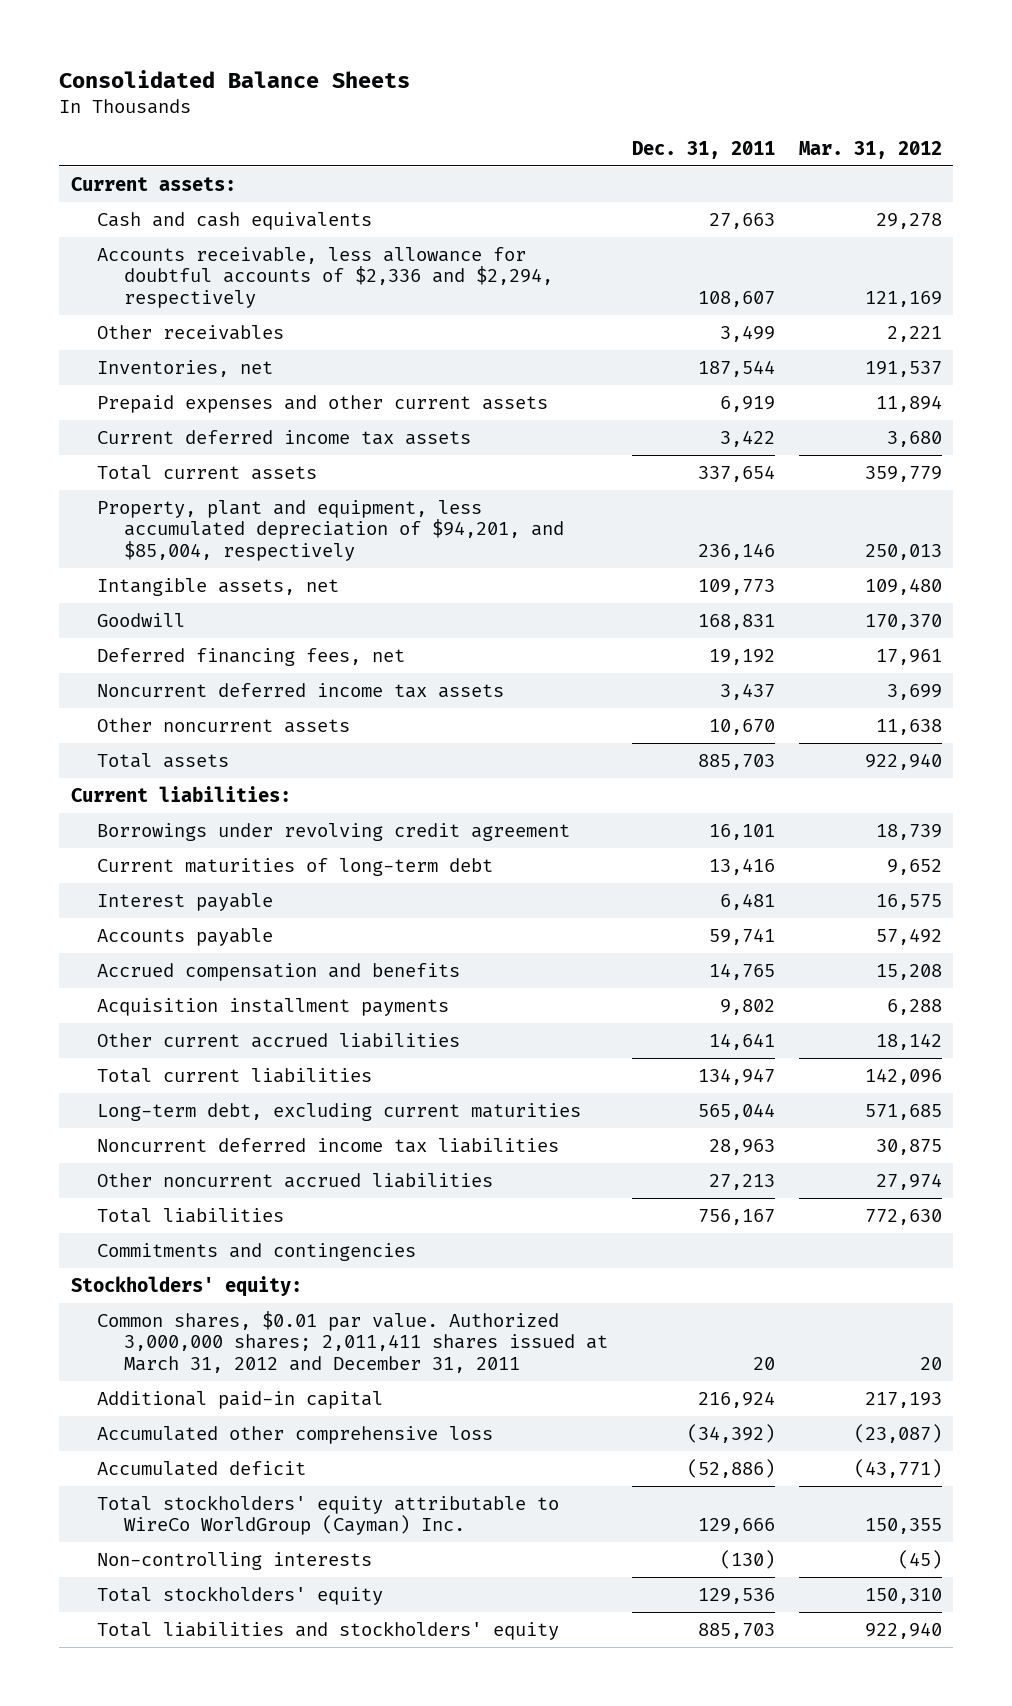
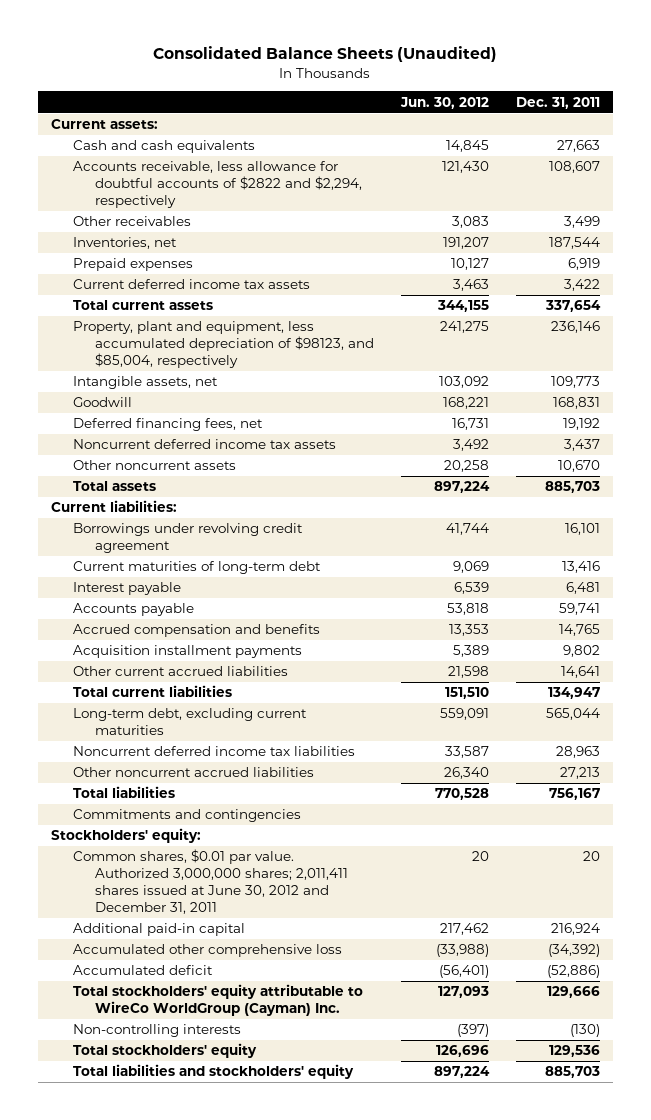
- Consolidated Balance Sheets
+ Consolidated Balance Sheets (Unaudited)
- | Dec. 31, 2011 | Mar. 31, 2012
+ | Jun. 30, 2012 | Dec. 31, 2011
- Accounts receivable, less allowance for doubtful accounts of $2,336 and $2,294, respectively | 108,607 | 121,169
+ Accounts receivable, less allowance for doubtful accounts of $2822 and $2,294, respectively | 121,430 | 108,607
- Prepaid expenses and other current assets | 6,919 | 11,894
+ Prepaid expenses | 10,127 | 6,919
- Property, plant and equipment, less accumulated depreciation of $94,201, and $85,004, respectively | 236,146 | 250,013
+ Property, plant and equipment, less accumulated depreciation of $98123, and $85,004, respectively | 241,275 | 236,146
- Common shares, $0.01 par value. Authorized 3,000,000 shares; 2,011,411 shares issued at March 31, 2012 and December 31, 2011 | 20 | 20
+ Common shares, $0.01 par value. Authorized 3,000,000 shares; 2,011,411 shares issued at June 30, 2012 and December 31, 2011 | 20 | 20

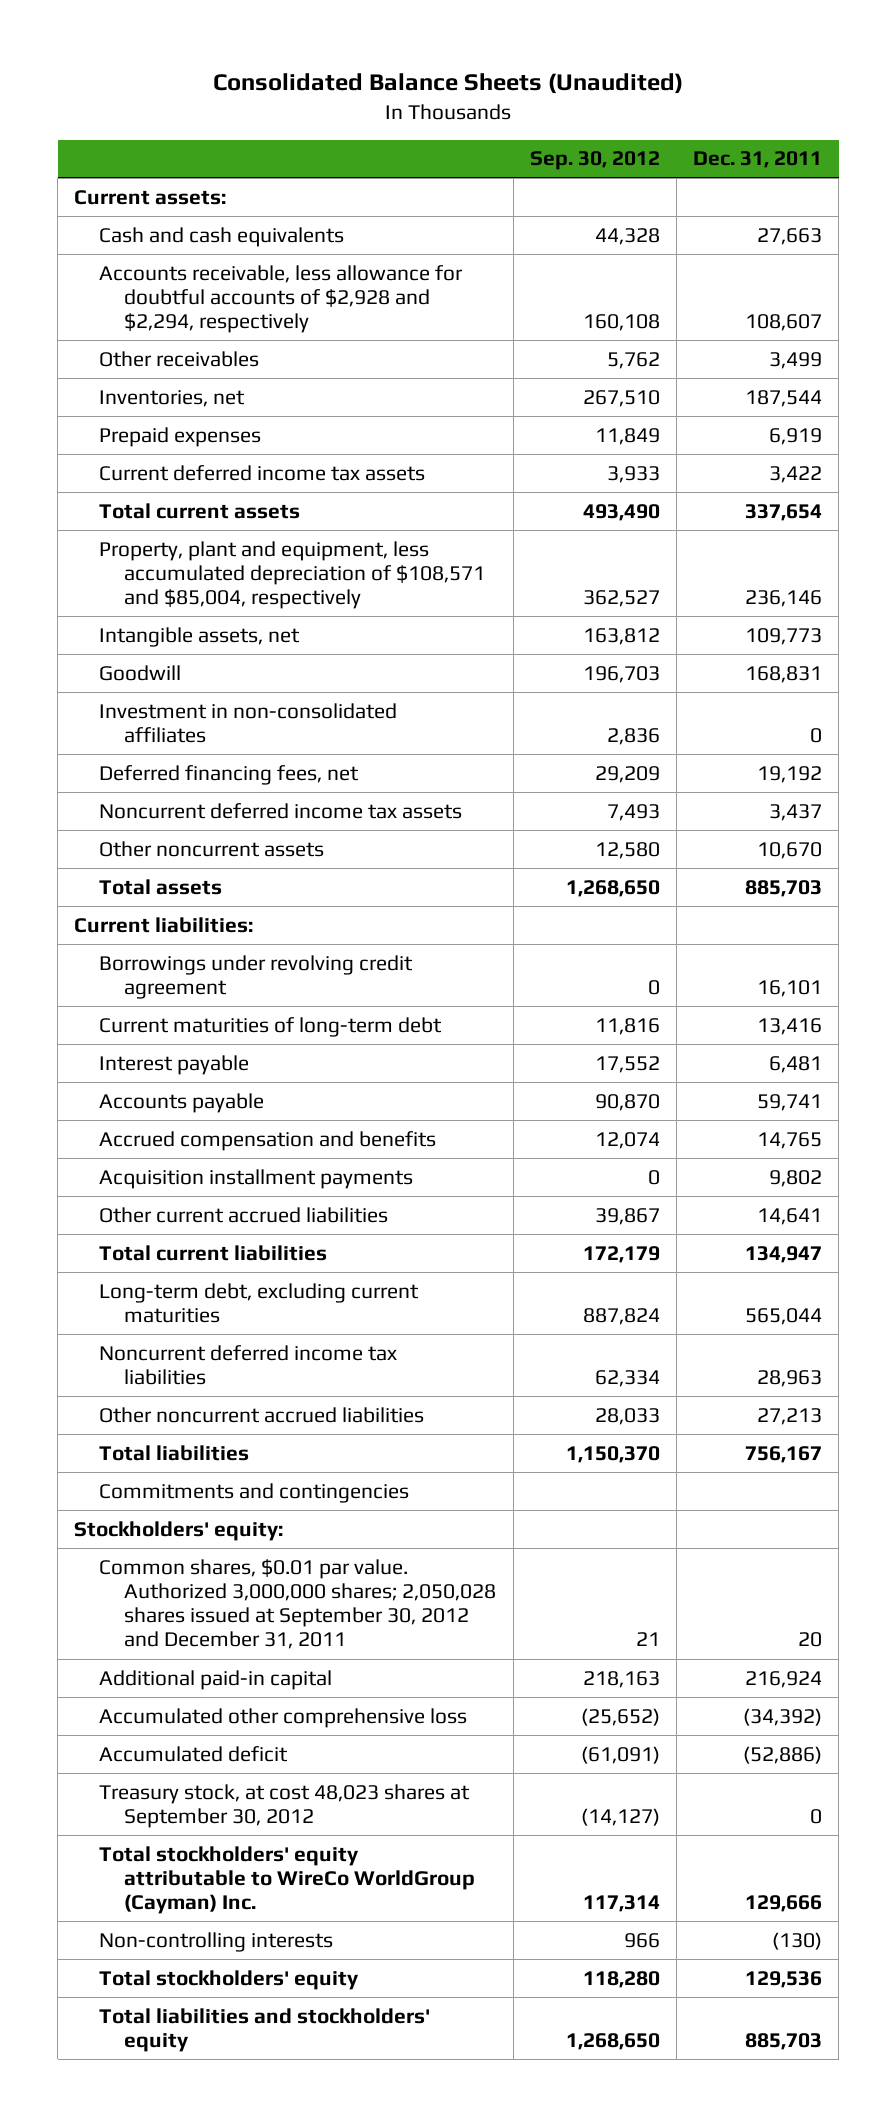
- | Jun. 30, 2012 | Dec. 31, 2011
+ | Sep. 30, 2012 | Dec. 31, 2011
- Accounts receivable, less allowance for doubtful accounts of $2822 and $2,294, respectively | 121,430 | 108,607
+ Accounts receivable, less allowance for doubtful accounts of $2,928 and $2,294, respectively | 160,108 | 108,607
- Property, plant and equipment, less accumulated depreciation of $98123, and $85,004, respectively | 241,275 | 236,146
+ Property, plant and equipment, less accumulated depreciation of $108,571 and $85,004, respectively | 362,527 | 236,146
+ Investment in non-consolidated affiliates | 2,836 | 0
- Common shares, $0.01 par value. Authorized 3,000,000 shares; 2,011,411 shares issued at June 30, 2012 and December 31, 2011 | 20 | 20
+ Common shares, $0.01 par value. Authorized 3,000,000 shares; 2,050,028 shares issued at September 30, 2012 and December 31, 2011 | 21 | 20
+ Treasury stock, at cost 48,023 shares at September 30, 2012 | (14,127) | 0

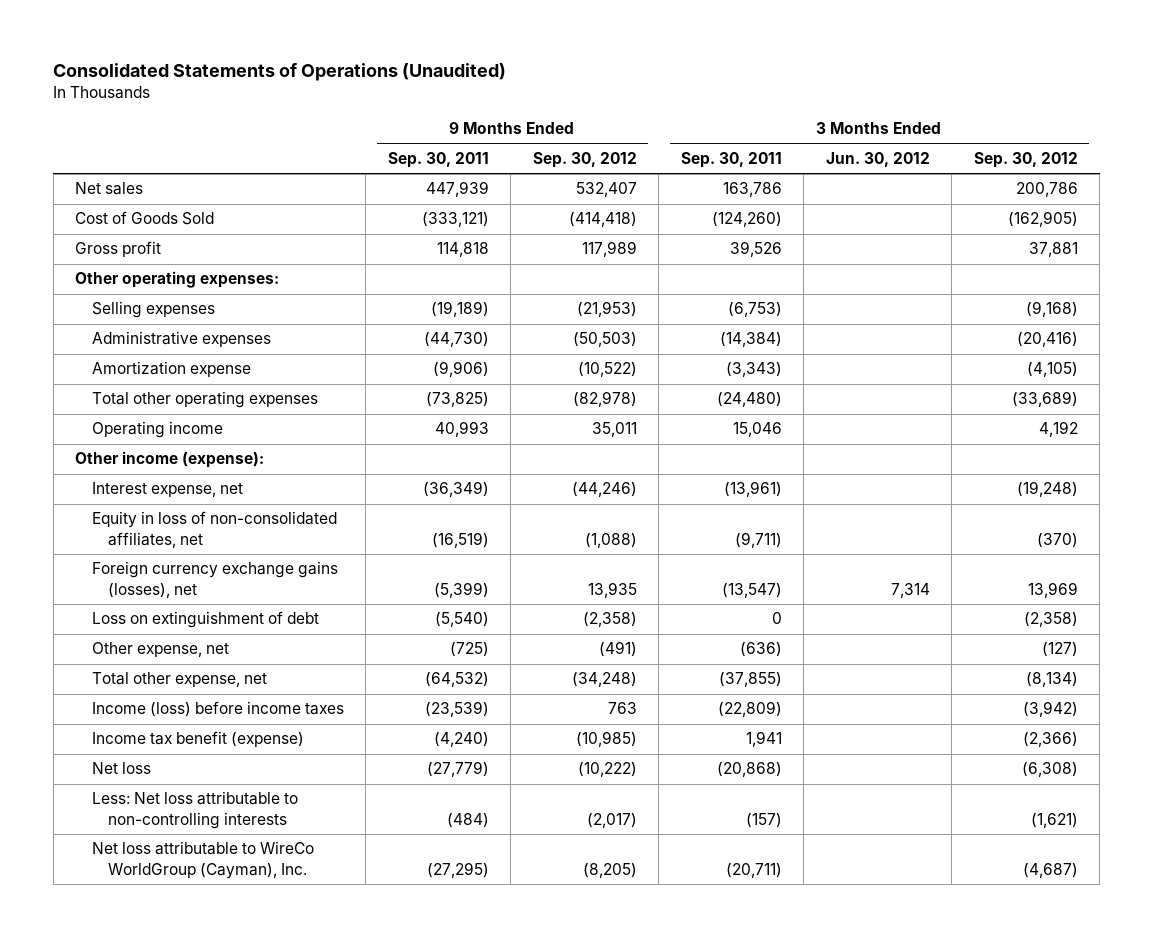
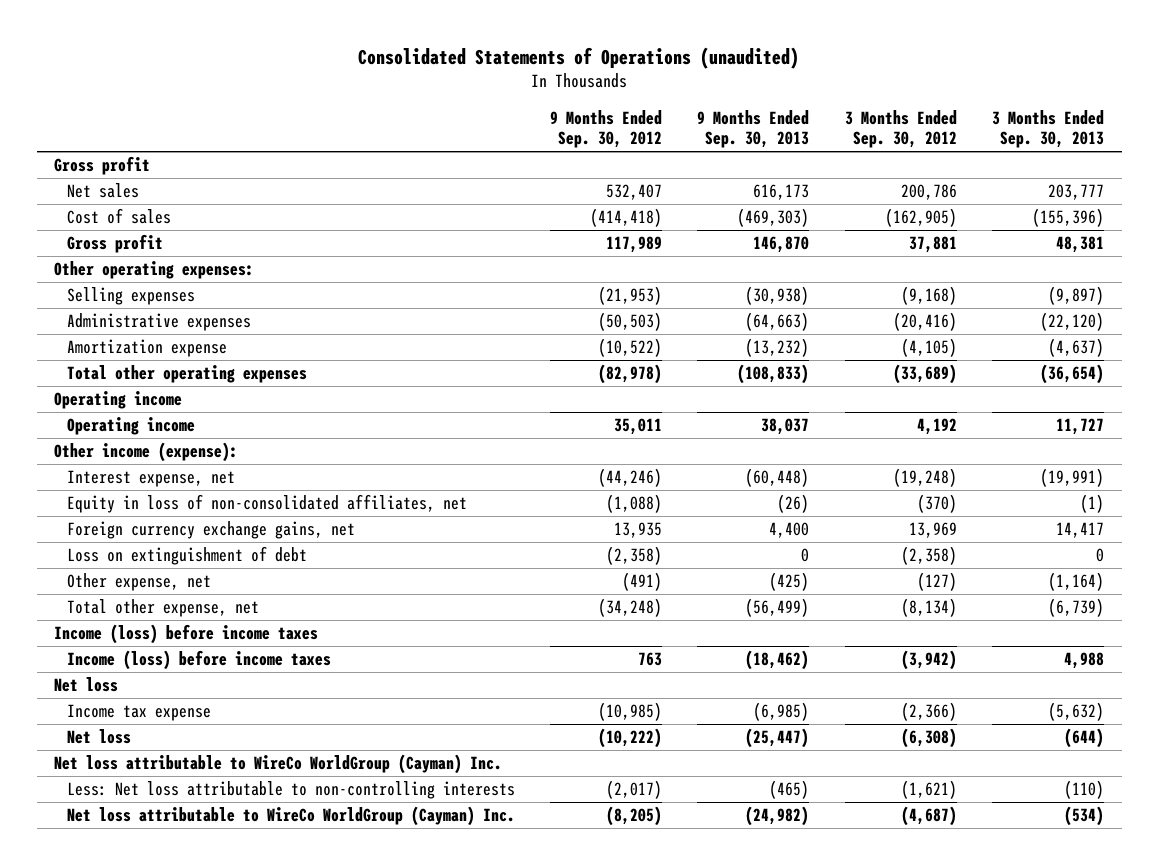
- Consolidated Statements of Operations (Unaudited)
+ Consolidated Statements of Operations (unaudited)
- | 9 Months Ended Sep. 30, 2011 | 9 Months Ended Sep. 30, 2012 | 3 Months Ended Sep. 30, 2011 | 3 Months Ended Jun. 30, 2012 | 3 Months Ended Sep. 30, 2012
+ | 9 Months Ended Sep. 30, 2012 | 9 Months Ended Sep. 30, 2013 | 3 Months Ended Sep. 30, 2012 | 3 Months Ended Sep. 30, 2013
+ Gross profit
- Cost of Goods Sold | (333,121) | (414,418) | (124,260) | | (162,905)
+ Cost of sales | (414,418) | (469,303) | (162,905) | (155,396)
+ Operating income
- Foreign currency exchange gains (losses), net | (5,399) | 13,935 | (13,547) | 7,314 | 13,969
+ Foreign currency exchange gains, net | 13,935 | 4,400 | 13,969 | 14,417
+ Income (loss) before income taxes
- Income tax benefit (expense) | (4,240) | (10,985) | 1,941 | | (2,366)
+ Net loss
+ Income tax expense | (10,985) | (6,985) | (2,366) | (5,632)
+ Net loss attributable to WireCo WorldGroup (Cayman) Inc.
- Net loss attributable to WireCo WorldGroup (Cayman), Inc. | (27,295) | (8,205) | (20,711) | | (4,687)
+ Net loss attributable to WireCo WorldGroup (Cayman) Inc. | (8,205) | (24,982) | (4,687) | (534)

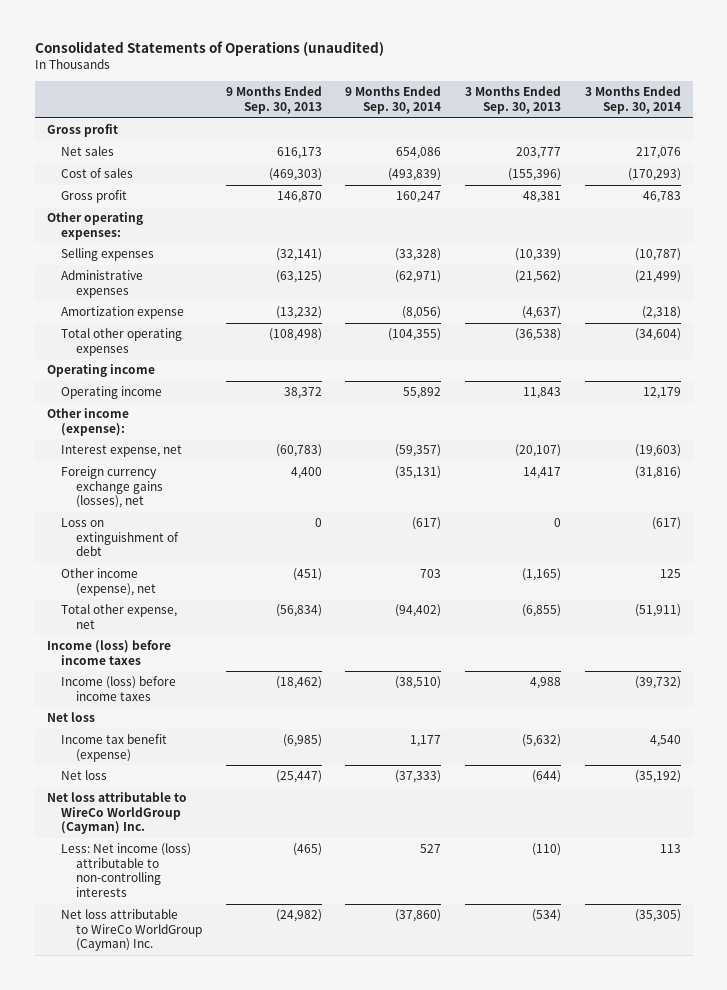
- | 9 Months Ended Sep. 30, 2012 | 9 Months Ended Sep. 30, 2013 | 3 Months Ended Sep. 30, 2012 | 3 Months Ended Sep. 30, 2013
+ | 9 Months Ended Sep. 30, 2013 | 9 Months Ended Sep. 30, 2014 | 3 Months Ended Sep. 30, 2013 | 3 Months Ended Sep. 30, 2014
- Selling expenses | (21,953) | (30,938) | (9,168) | (9,897)
- Administrative expenses | (50,503) | (64,663) | (20,416) | (22,120)
+ Selling expenses | (32,141) | (33,328) | (10,339) | (10,787)
+ Administrative expenses | (63,125) | (62,971) | (21,562) | (21,499)
- Total other operating expenses | (82,978) | (108,833) | (33,689) | (36,654)
+ Total other operating expenses | (108,498) | (104,355) | (36,538) | (34,604)
- Operating income | 35,011 | 38,037 | 4,192 | 11,727
+ Operating income | 38,372 | 55,892 | 11,843 | 12,179
- Interest expense, net | (44,246) | (60,448) | (19,248) | (19,991)
- Equity in loss of non-consolidated affiliates, net | (1,088) | (26) | (370) | (1)
- Foreign currency exchange gains, net | 13,935 | 4,400 | 13,969 | 14,417
+ Interest expense, net | (60,783) | (59,357) | (20,107) | (19,603)
+ Foreign currency exchange gains (losses), net | 4,400 | (35,131) | 14,417 | (31,816)
- Other expense, net | (491) | (425) | (127) | (1,164)
- Total other expense, net | (34,248) | (56,499) | (8,134) | (6,739)
+ Other income (expense), net | (451) | 703 | (1,165) | 125
+ Total other expense, net | (56,834) | (94,402) | (6,855) | (51,911)
- Income tax expense | (10,985) | (6,985) | (2,366) | (5,632)
+ Income tax benefit (expense) | (6,985) | 1,177 | (5,632) | 4,540
- Less: Net loss attributable to non-controlling interests | (2,017) | (465) | (1,621) | (110)
+ Less: Net income (loss) attributable to non-controlling interests | (465) | 527 | (110) | 113

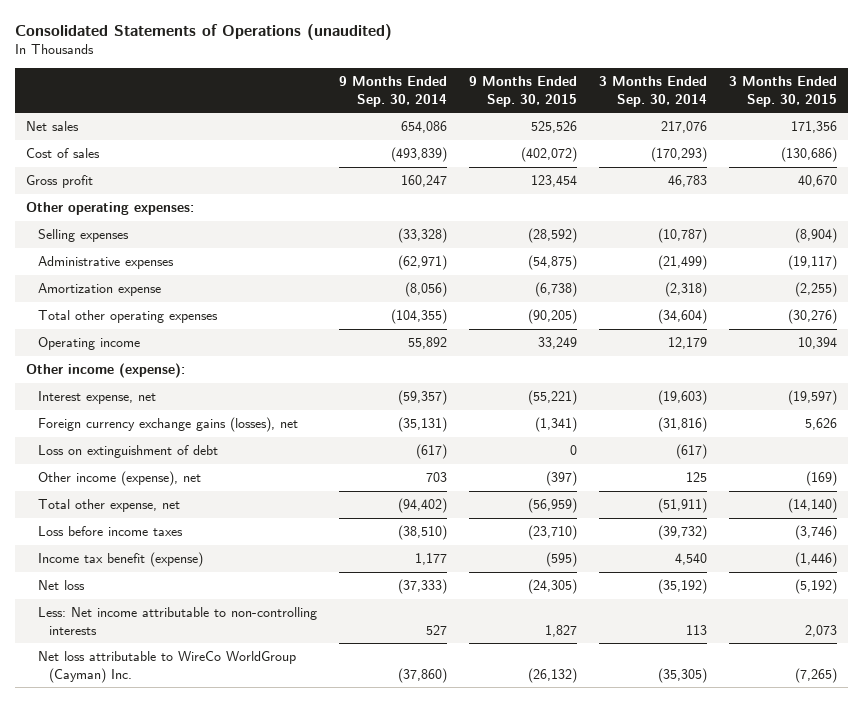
- | 9 Months Ended Sep. 30, 2013 | 9 Months Ended Sep. 30, 2014 | 3 Months Ended Sep. 30, 2013 | 3 Months Ended Sep. 30, 2014
+ | 9 Months Ended Sep. 30, 2014 | 9 Months Ended Sep. 30, 2015 | 3 Months Ended Sep. 30, 2014 | 3 Months Ended Sep. 30, 2015
- Gross profit
- Operating income
- Income (loss) before income taxes
- Income (loss) before income taxes | (18,462) | (38,510) | 4,988 | (39,732)
- Net loss
+ Loss before income taxes | (38,510) | (23,710) | (39,732) | (3,746)
- Net loss attributable to WireCo WorldGroup (Cayman) Inc.
- Less: Net income (loss) attributable to non-controlling interests | (465) | 527 | (110) | 113
+ Less: Net income attributable to non-controlling interests | 527 | 1,827 | 113 | 2,073

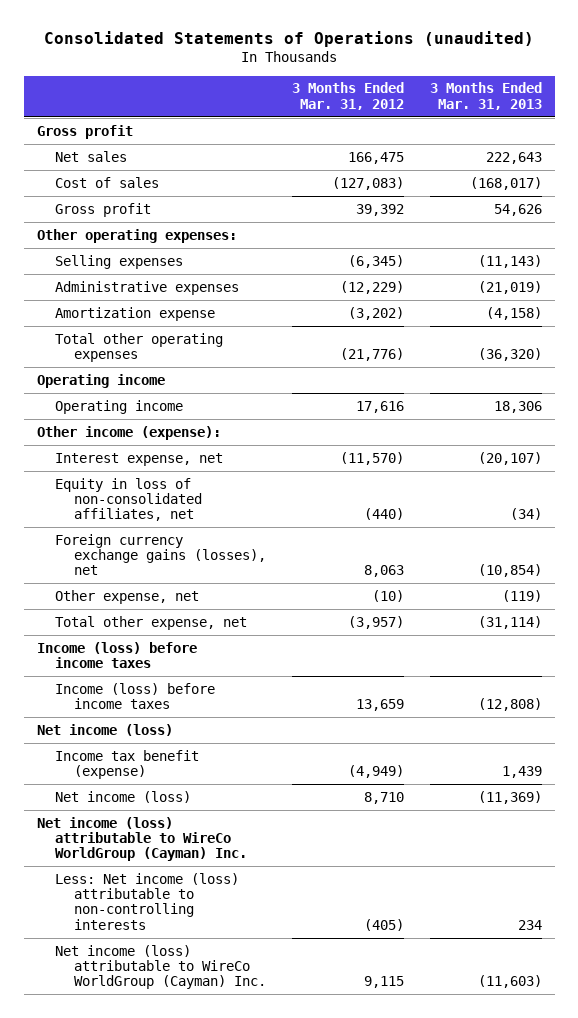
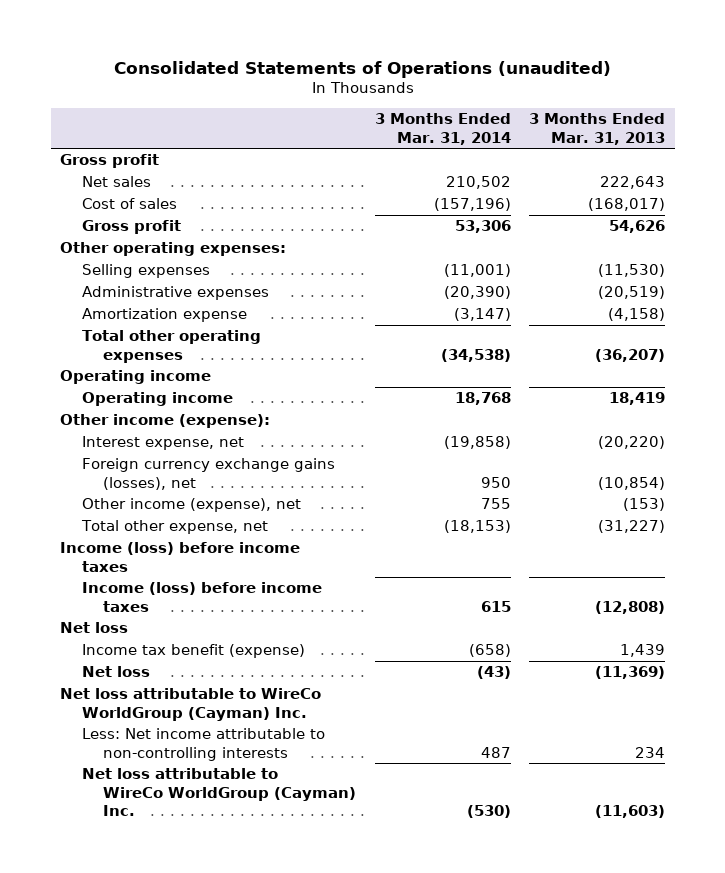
- | 3 Months Ended Mar. 31, 2012 | 3 Months Ended Mar. 31, 2013
+ | 3 Months Ended Mar. 31, 2014 | 3 Months Ended Mar. 31, 2013
- Selling expenses | (6,345) | (11,143)
- Administrative expenses | (12,229) | (21,019)
+ Selling expenses | (11,001) | (11,530)
+ Administrative expenses | (20,390) | (20,519)
- Total other operating expenses | (21,776) | (36,320)
+ Total other operating expenses | (34,538) | (36,207)
- Operating income | 17,616 | 18,306
+ Operating income | 18,768 | 18,419
- Interest expense, net | (11,570) | (20,107)
- Equity in loss of non-consolidated affiliates, net | (440) | (34)
+ Interest expense, net | (19,858) | (20,220)
- Other expense, net | (10) | (119)
- Total other expense, net | (3,957) | (31,114)
+ Other income (expense), net | 755 | (153)
+ Total other expense, net | (18,153) | (31,227)
- Net income (loss)
+ Net loss
- Net income (loss) | 8,710 | (11,369)
- Net income (loss) attributable to WireCo WorldGroup (Cayman) Inc.
- Less: Net income (loss) attributable to non-controlling interests | (405) | 234
- Net income (loss) attributable to WireCo WorldGroup (Cayman) Inc. | 9,115 | (11,603)
+ Net loss | (43) | (11,369)
+ Net loss attributable to WireCo WorldGroup (Cayman) Inc.
+ Less: Net income attributable to non-controlling interests | 487 | 234
+ Net loss attributable to WireCo WorldGroup (Cayman) Inc. | (530) | (11,603)

